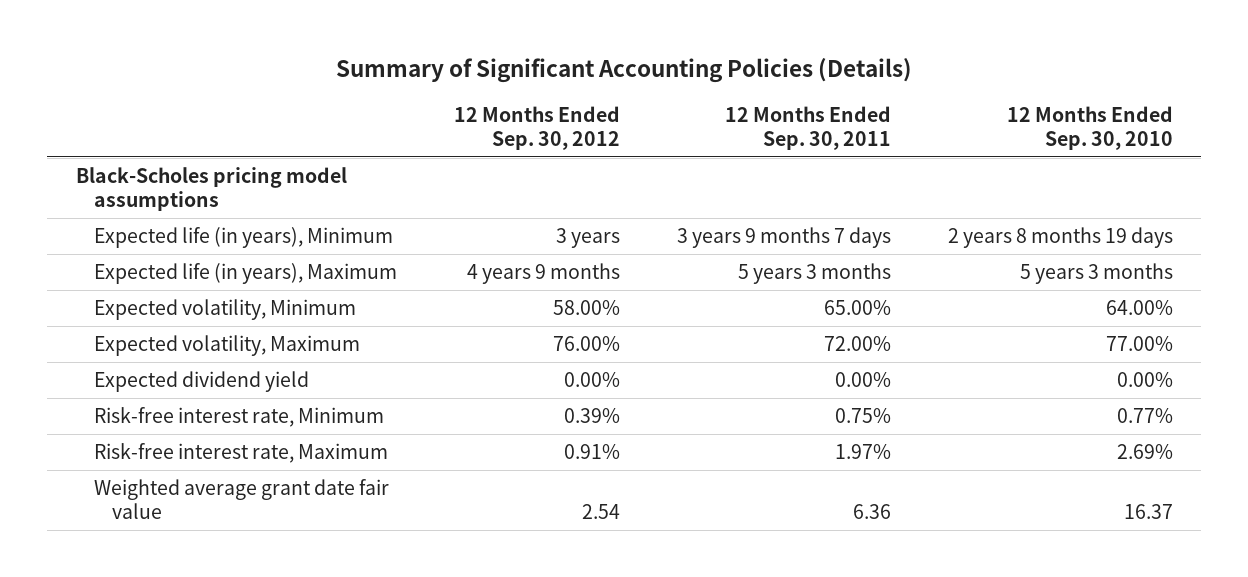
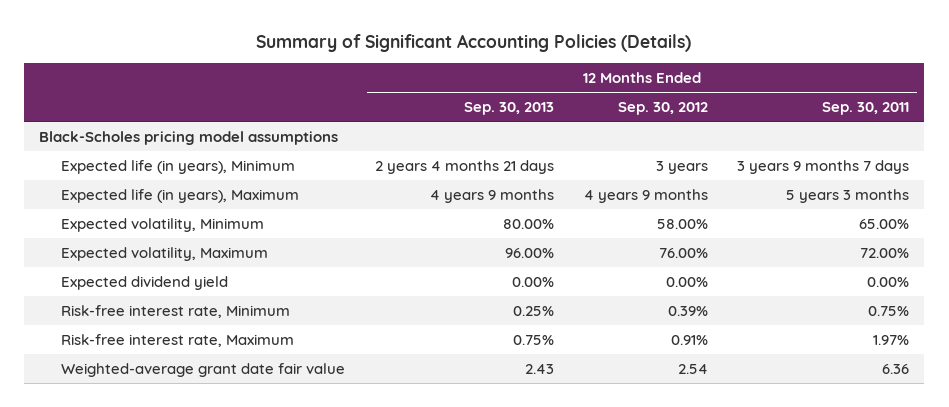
- | 12 Months Ended Sep. 30, 2012 | 12 Months Ended Sep. 30, 2011 | 12 Months Ended Sep. 30, 2010
+ | 12 Months Ended Sep. 30, 2013 | 12 Months Ended Sep. 30, 2012 | 12 Months Ended Sep. 30, 2011
- Weighted average grant date fair value | 2.54 | 6.36 | 16.37
+ Weighted-average grant date fair value | 2.43 | 2.54 | 6.36

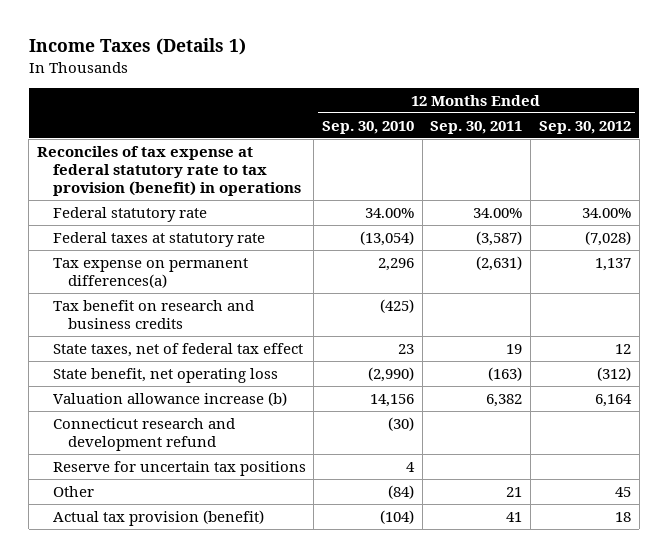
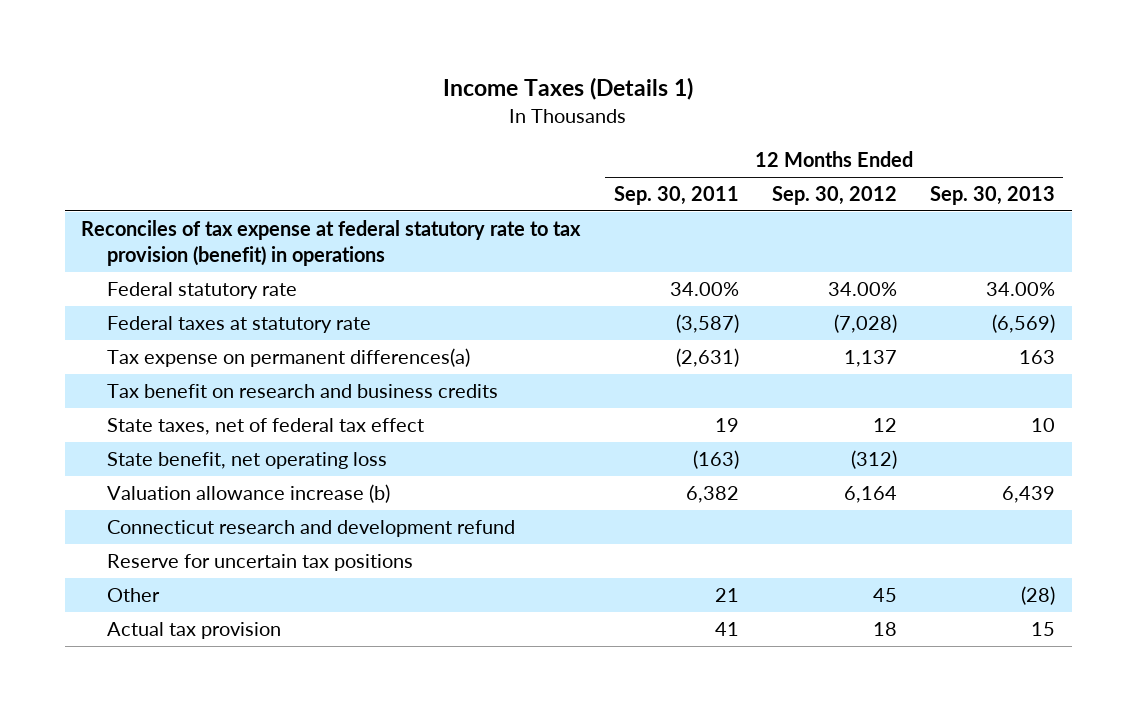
- | 12 Months Ended Sep. 30, 2010 | 12 Months Ended Sep. 30, 2011 | 12 Months Ended Sep. 30, 2012
+ | 12 Months Ended Sep. 30, 2011 | 12 Months Ended Sep. 30, 2012 | 12 Months Ended Sep. 30, 2013
- Actual tax provision (benefit) | (104) | 41 | 18
+ Actual tax provision | 41 | 18 | 15

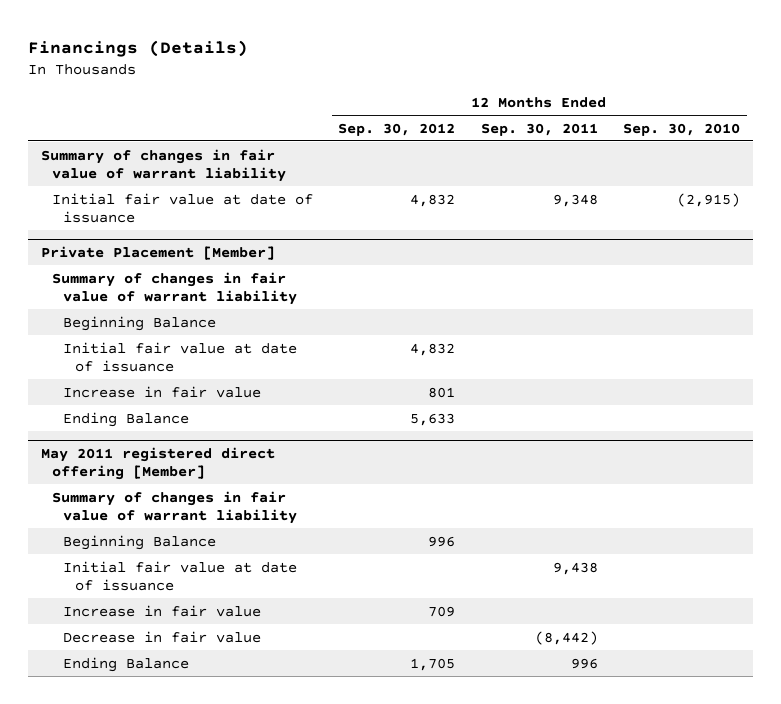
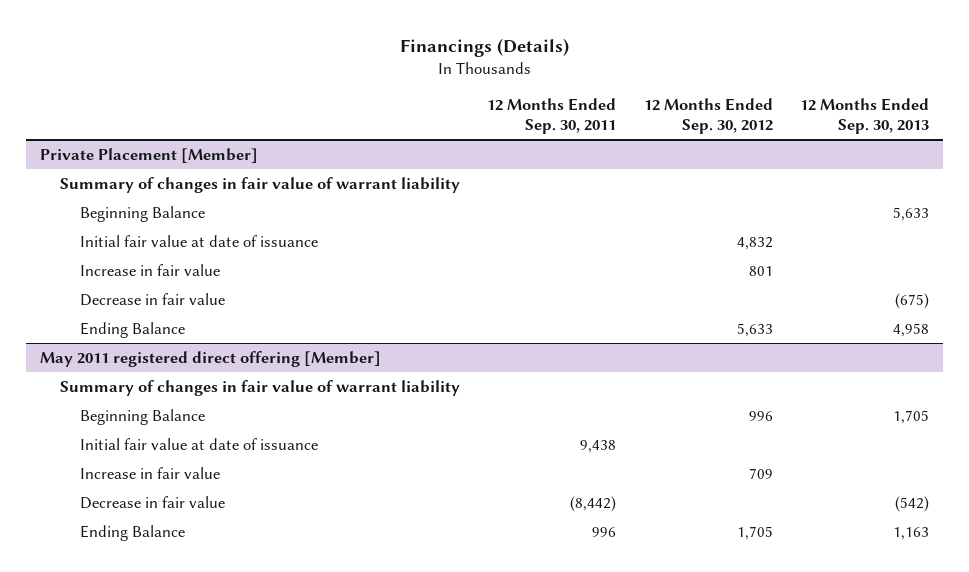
- | 12 Months Ended Sep. 30, 2012 | 12 Months Ended Sep. 30, 2011 | 12 Months Ended Sep. 30, 2010
+ | 12 Months Ended Sep. 30, 2011 | 12 Months Ended Sep. 30, 2012 | 12 Months Ended Sep. 30, 2013
- Summary of changes in fair value of warrant liability
- Initial fair value at date of issuance | 4,832 | 9,348 | (2,915)
@ Private Placement [Member]
+ Decrease in fair value | | | (675)

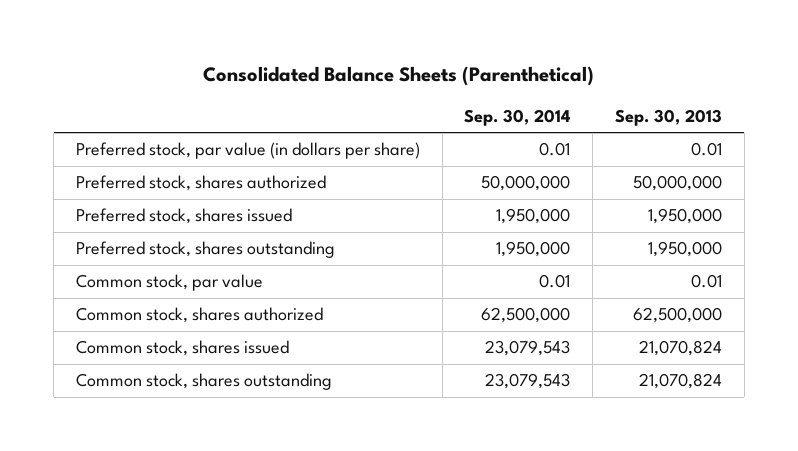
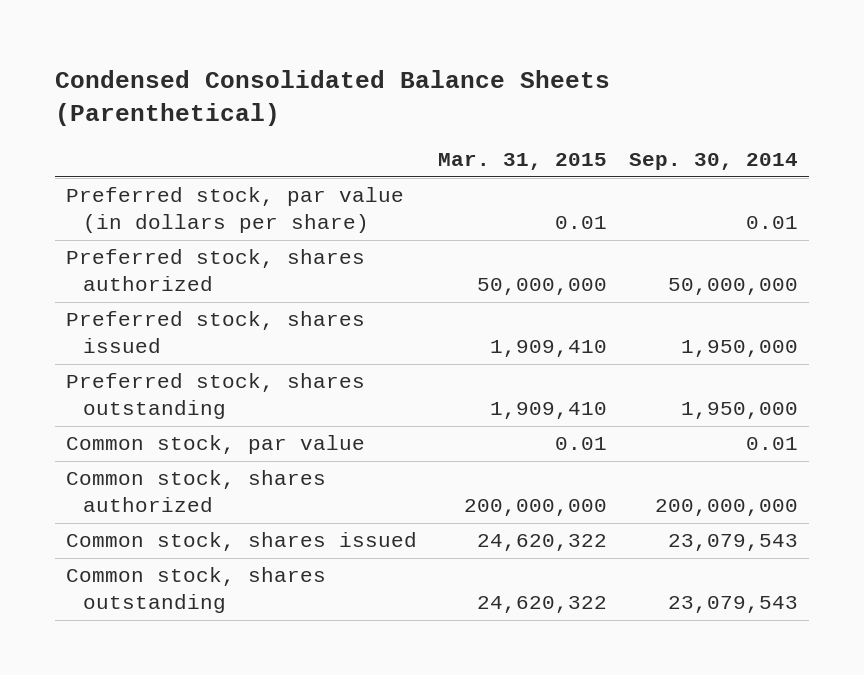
- Consolidated Balance Sheets (Parenthetical)
+ Condensed Consolidated Balance Sheets (Parenthetical)
- | Sep. 30, 2014 | Sep. 30, 2013
+ | Mar. 31, 2015 | Sep. 30, 2014
- Common stock, shares authorized | 62,500,000 | 62,500,000
+ Common stock, shares authorized | 200,000,000 | 200,000,000

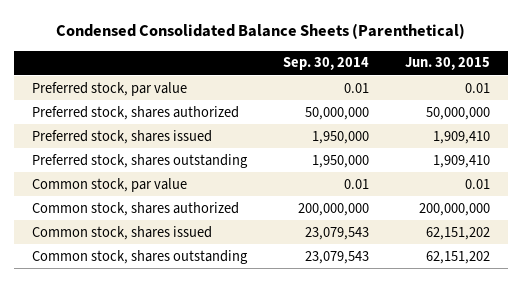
- | Mar. 31, 2015 | Sep. 30, 2014
+ | Sep. 30, 2014 | Jun. 30, 2015
- Preferred stock, par value (in dollars per share) | 0.01 | 0.01
+ Preferred stock, par value | 0.01 | 0.01

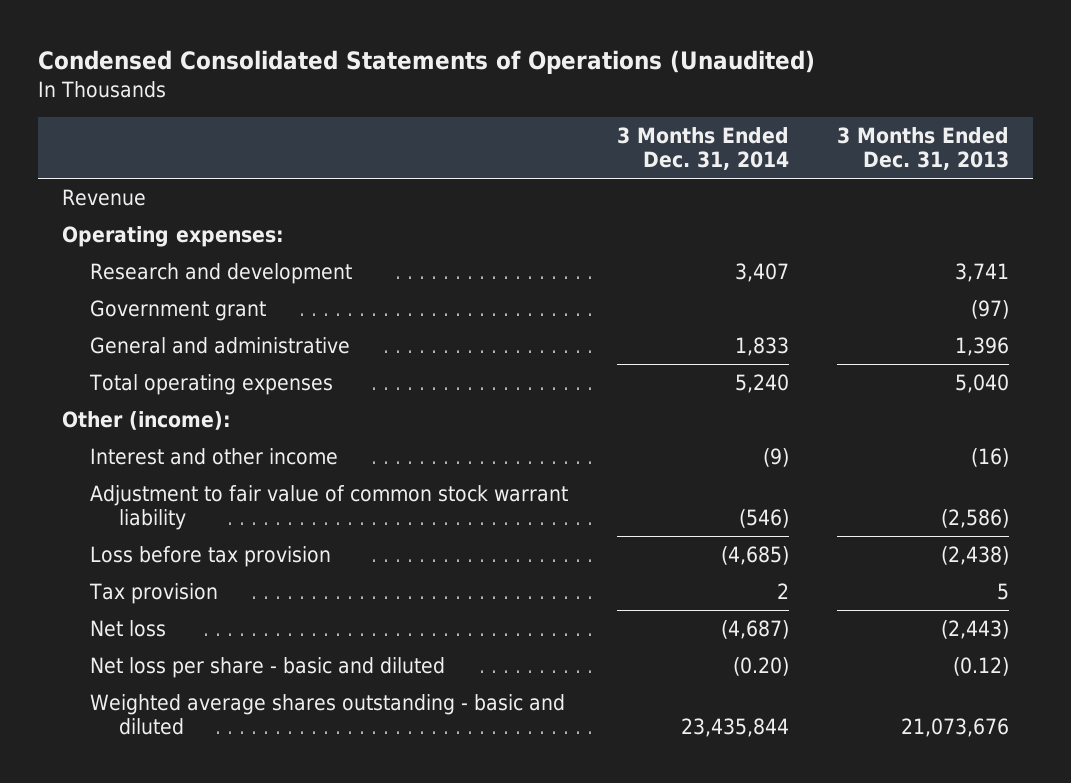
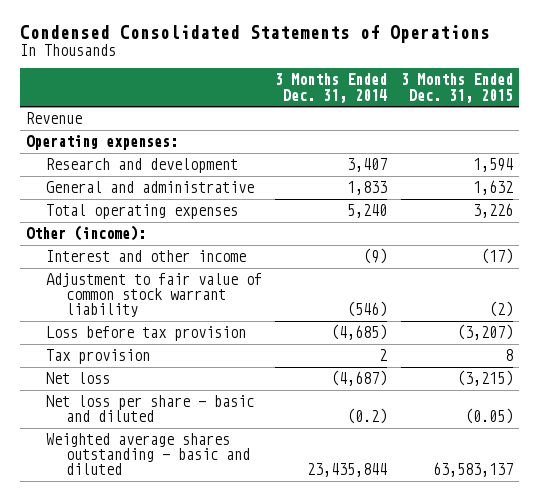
- Condensed Consolidated Statements of Operations (Unaudited)
+ Condensed Consolidated Statements of Operations
- | 3 Months Ended Dec. 31, 2014 | 3 Months Ended Dec. 31, 2013
+ | 3 Months Ended Dec. 31, 2014 | 3 Months Ended Dec. 31, 2015
- Government grant | | (97)
- Net loss per share - basic and diluted | (0.20) | (0.12)
+ Net loss per share - basic and diluted | (0.2) | (0.05)

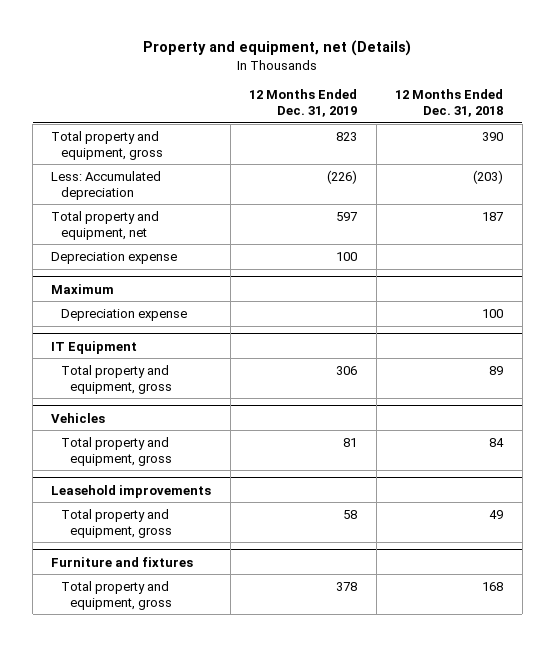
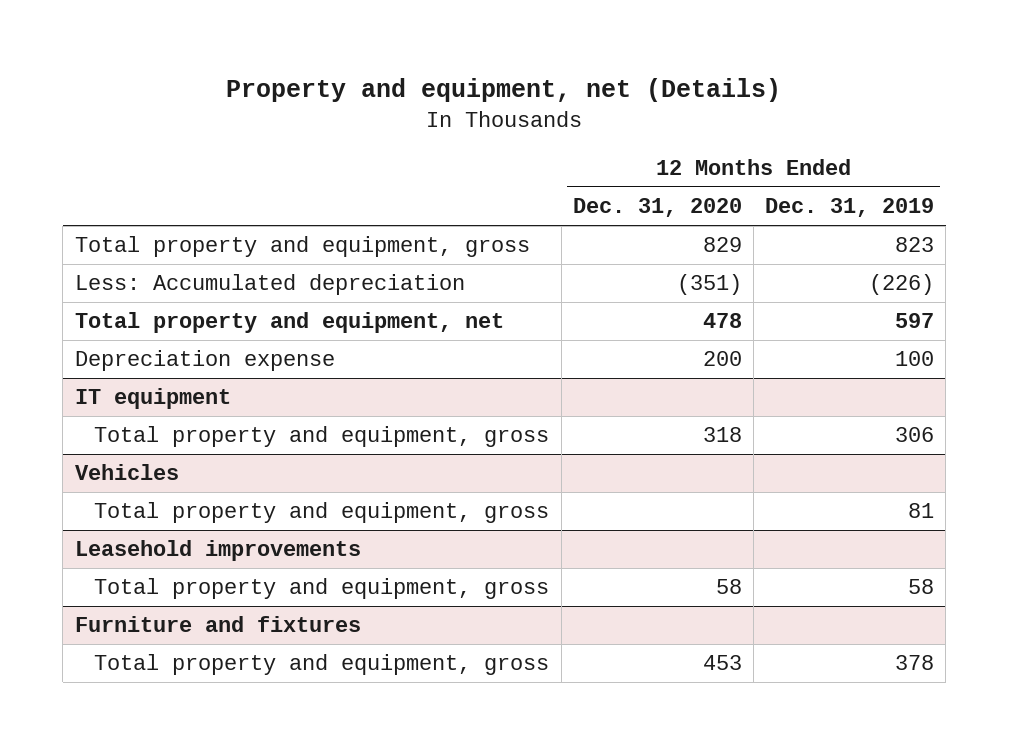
- | 12 Months Ended Dec. 31, 2019 | 12 Months Ended Dec. 31, 2018
+ | 12 Months Ended Dec. 31, 2020 | 12 Months Ended Dec. 31, 2019
- Maximum
- Depreciation expense | | 100
- IT Equipment
+ IT equipment

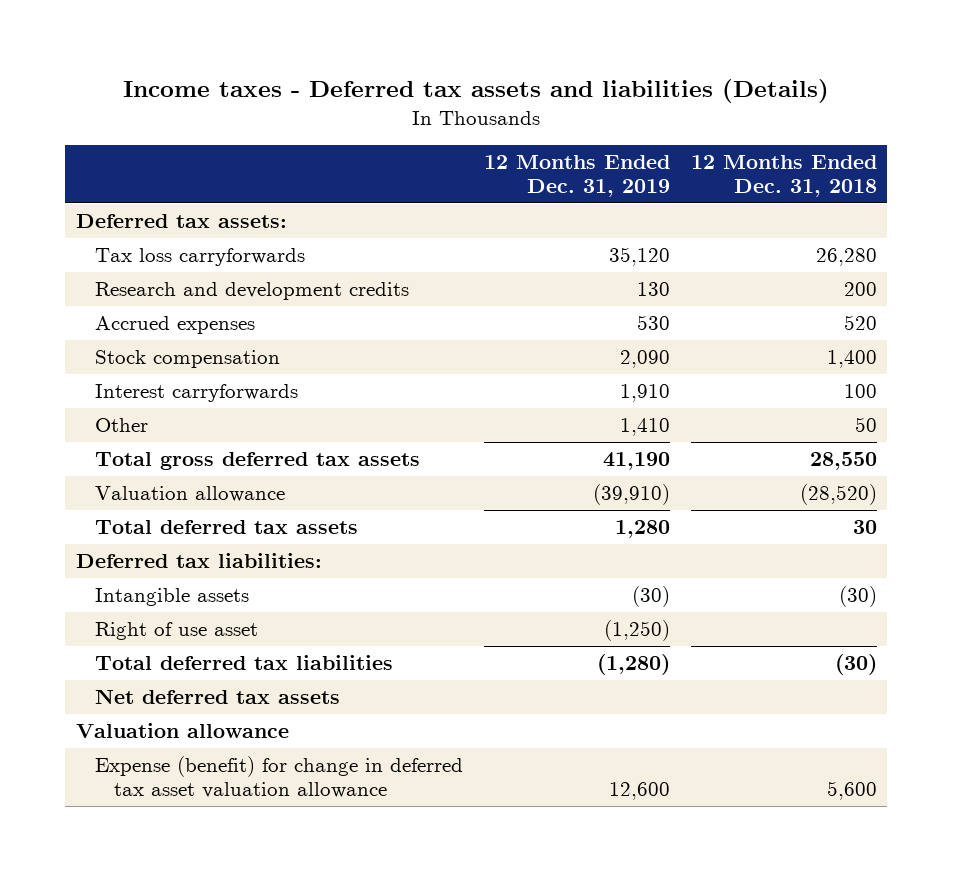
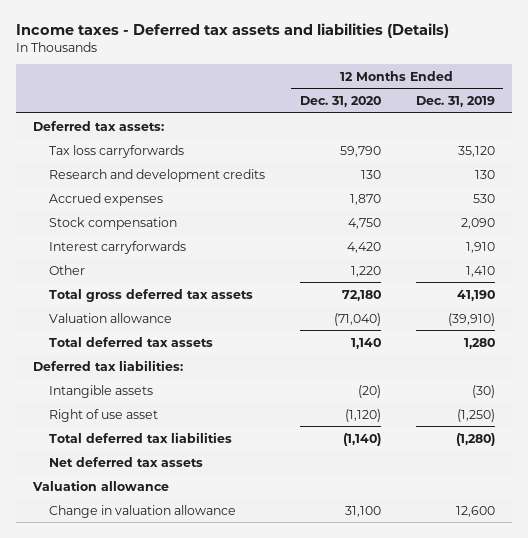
- | 12 Months Ended Dec. 31, 2019 | 12 Months Ended Dec. 31, 2018
+ | 12 Months Ended Dec. 31, 2020 | 12 Months Ended Dec. 31, 2019
- Expense (benefit) for change in deferred tax asset valuation allowance | 12,600 | 5,600
+ Change in valuation allowance | 31,100 | 12,600

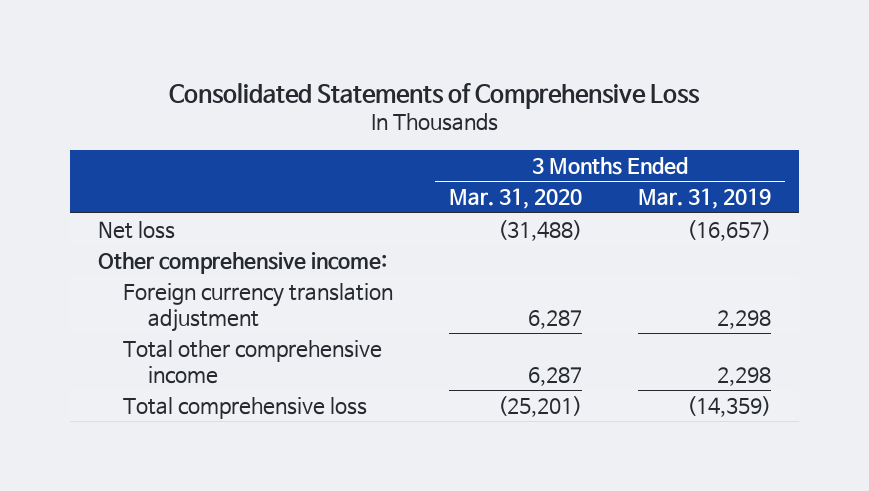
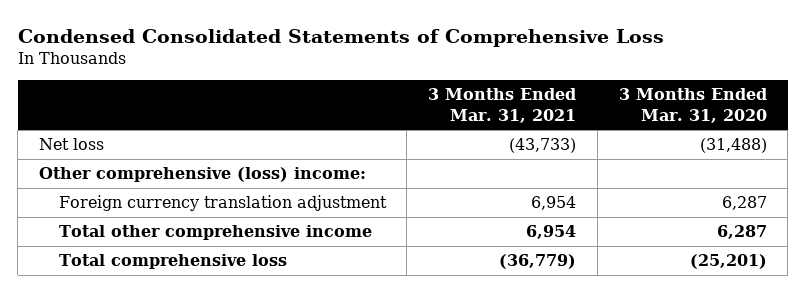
- Consolidated Statements of Comprehensive Loss
+ Condensed Consolidated Statements of Comprehensive Loss
- | 3 Months Ended Mar. 31, 2020 | 3 Months Ended Mar. 31, 2019
+ | 3 Months Ended Mar. 31, 2021 | 3 Months Ended Mar. 31, 2020
- Other comprehensive income:
+ Other comprehensive (loss) income:

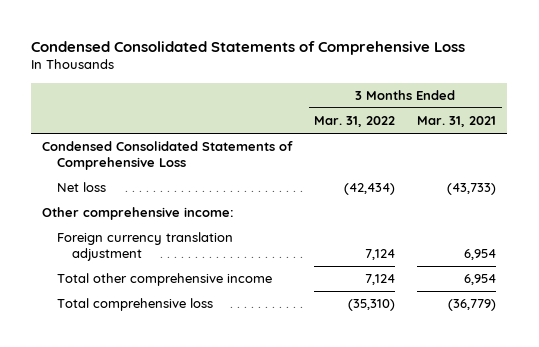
- | 3 Months Ended Mar. 31, 2021 | 3 Months Ended Mar. 31, 2020
+ | 3 Months Ended Mar. 31, 2022 | 3 Months Ended Mar. 31, 2021
+ Condensed Consolidated Statements of Comprehensive Loss
- Other comprehensive (loss) income:
+ Other comprehensive income:

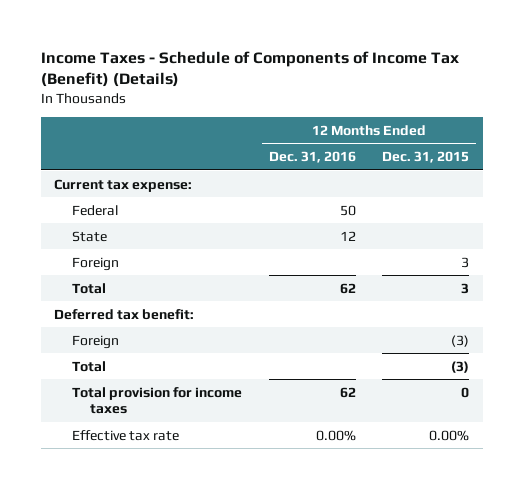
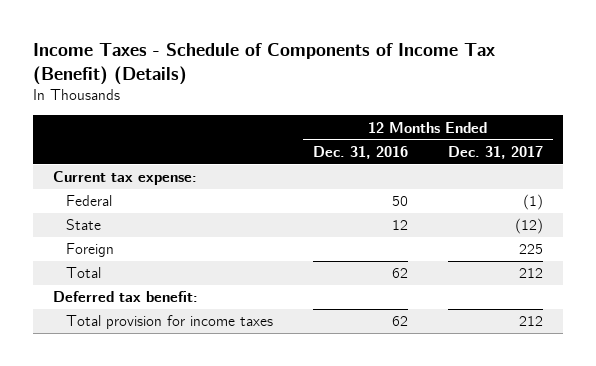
- | 12 Months Ended Dec. 31, 2016 | 12 Months Ended Dec. 31, 2015
+ | 12 Months Ended Dec. 31, 2016 | 12 Months Ended Dec. 31, 2017
- Foreign | | (3)
- Total | | (3)
- Effective tax rate | 0.00% | 0.00%

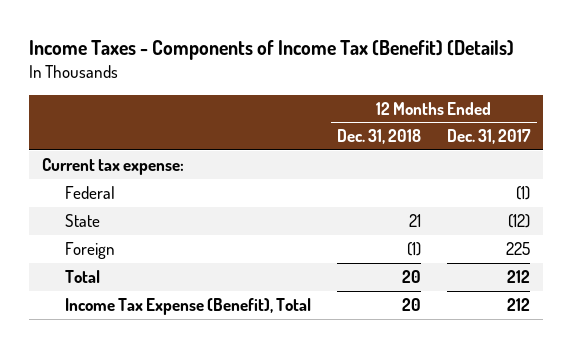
- Income Taxes - Schedule of Components of Income Tax (Benefit) (Details)
+ Income Taxes - Components of Income Tax (Benefit) (Details)
- | 12 Months Ended Dec. 31, 2016 | 12 Months Ended Dec. 31, 2017
+ | 12 Months Ended Dec. 31, 2018 | 12 Months Ended Dec. 31, 2017
- Deferred tax benefit:
- Total provision for income taxes | 62 | 212
+ Income Tax Expense (Benefit), Total | 20 | 212

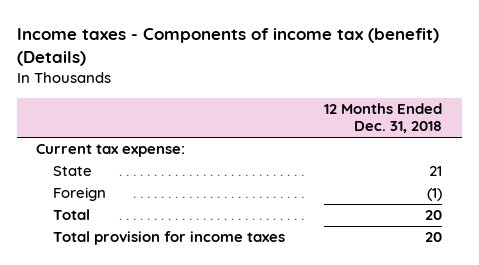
- Income Taxes - Components of Income Tax (Benefit) (Details)
+ Income taxes - Components of income tax (benefit) (Details)
- | 12 Months Ended Dec. 31, 2018 | 12 Months Ended Dec. 31, 2017
+ | 12 Months Ended Dec. 31, 2018
- Federal | | (1)
- Income Tax Expense (Benefit), Total | 20 | 212
+ Total provision for income taxes | 20

